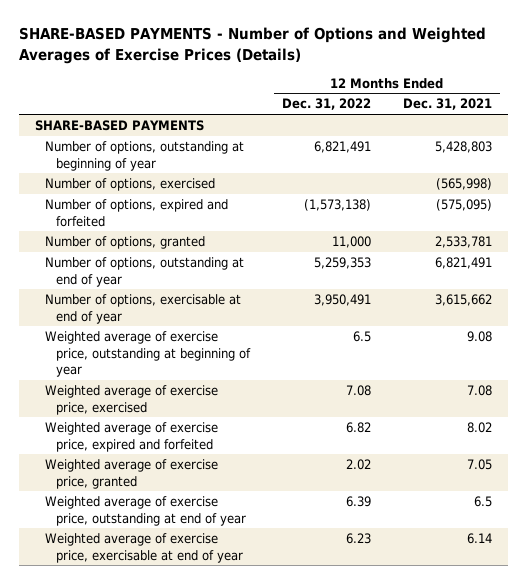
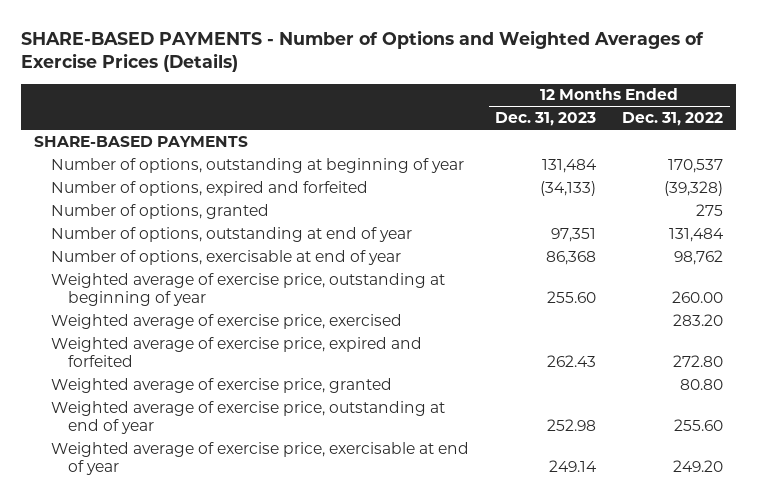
- | 12 Months Ended Dec. 31, 2022 | 12 Months Ended Dec. 31, 2021
+ | 12 Months Ended Dec. 31, 2023 | 12 Months Ended Dec. 31, 2022
- Number of options, outstanding at beginning of year | 6,821,491 | 5,428,803
- Number of options, exercised | | (565,998)
- Number of options, expired and forfeited | (1,573,138) | (575,095)
- Number of options, granted | 11,000 | 2,533,781
- Number of options, outstanding at end of year | 5,259,353 | 6,821,491
- Number of options, exercisable at end of year | 3,950,491 | 3,615,662
- Weighted average of exercise price, outstanding at beginning of year | 6.5 | 9.08
- Weighted average of exercise price, exercised | 7.08 | 7.08
- Weighted average of exercise price, expired and forfeited | 6.82 | 8.02
- Weighted average of exercise price, granted | 2.02 | 7.05
- Weighted average of exercise price, outstanding at end of year | 6.39 | 6.5
- Weighted average of exercise price, exercisable at end of year | 6.23 | 6.14
+ Number of options, outstanding at beginning of year | 131,484 | 170,537
+ Number of options, expired and forfeited | (34,133) | (39,328)
+ Number of options, granted | | 275
+ Number of options, outstanding at end of year | 97,351 | 131,484
+ Number of options, exercisable at end of year | 86,368 | 98,762
+ Weighted average of exercise price, outstanding at beginning of year | 255.60 | 260.00
+ Weighted average of exercise price, exercised | | 283.20
+ Weighted average of exercise price, expired and forfeited | 262.43 | 272.80
+ Weighted average of exercise price, granted | | 80.80
+ Weighted average of exercise price, outstanding at end of year | 252.98 | 255.60
+ Weighted average of exercise price, exercisable at end of year | 249.14 | 249.20

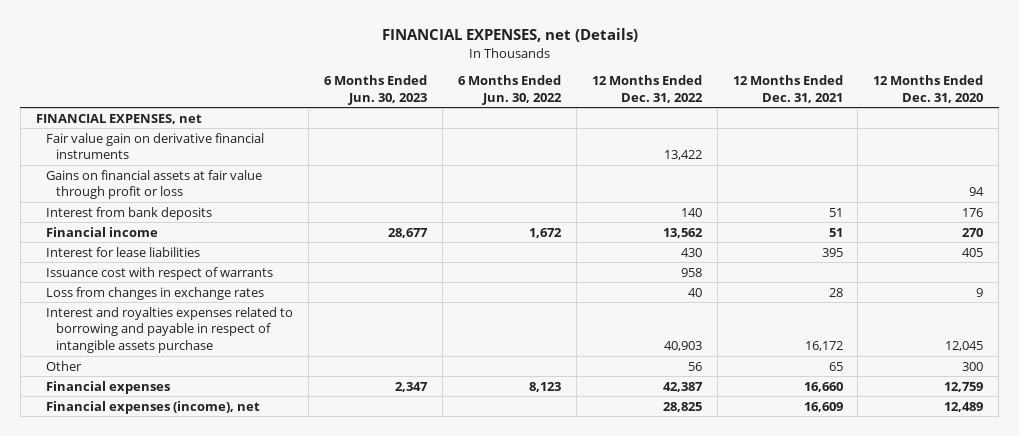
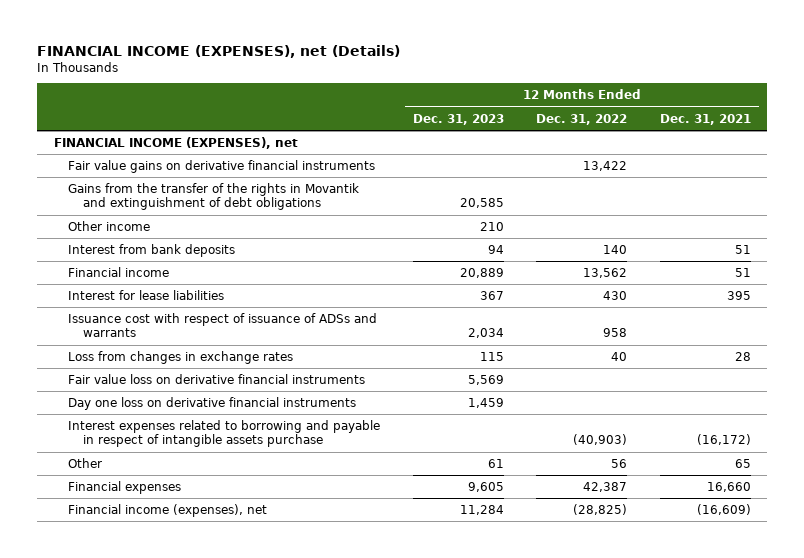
- FINANCIAL EXPENSES, net (Details)
+ FINANCIAL INCOME (EXPENSES), net (Details)
- | 6 Months Ended Jun. 30, 2023 | 6 Months Ended Jun. 30, 2022 | 12 Months Ended Dec. 31, 2022 | 12 Months Ended Dec. 31, 2021 | 12 Months Ended Dec. 31, 2020
+ | 12 Months Ended Dec. 31, 2023 | 12 Months Ended Dec. 31, 2022 | 12 Months Ended Dec. 31, 2021
- FINANCIAL EXPENSES, net
- Fair value gain on derivative financial instruments | | | 13,422 | |
- Gains on financial assets at fair value through profit or loss | | | | | 94
+ FINANCIAL INCOME (EXPENSES), net
+ Fair value gains on derivative financial instruments | | 13,422 |
+ Gains from the transfer of the rights in Movantik and extinguishment of debt obligations | 20,585 | |
+ Other income | 210 | |
- Issuance cost with respect of warrants | | | 958 | |
+ Issuance cost with respect of issuance of ADSs and warrants | 2,034 | 958 |
- Interest and royalties expenses related to borrowing and payable in respect of intangible assets purchase | | | 40,903 | 16,172 | 12,045
+ Fair value loss on derivative financial instruments | 5,569 | |
+ Day one loss on derivative financial instruments | 1,459 | |
+ Interest expenses related to borrowing and payable in respect of intangible assets purchase | | (40,903) | (16,172)
- Financial expenses (income), net | | | 28,825 | 16,609 | 12,489
+ Financial income (expenses), net | 11,284 | (28,825) | (16,609)

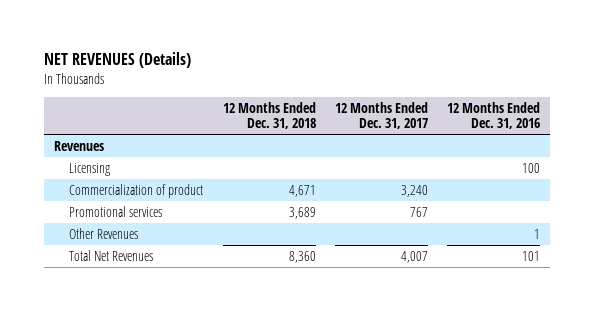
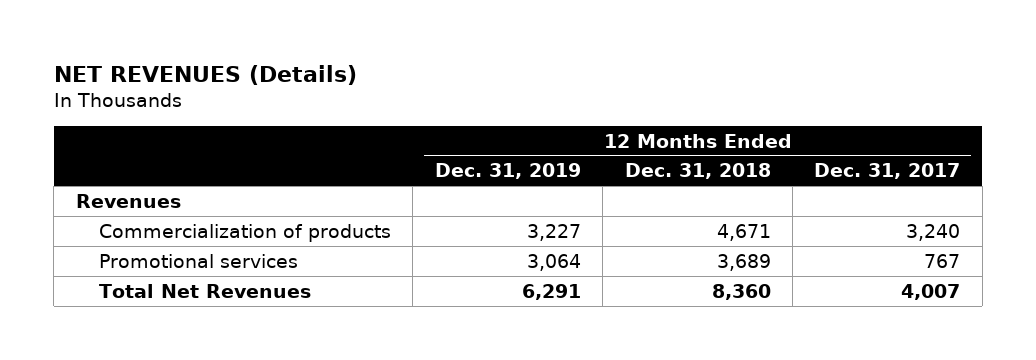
- | 12 Months Ended Dec. 31, 2018 | 12 Months Ended Dec. 31, 2017 | 12 Months Ended Dec. 31, 2016
+ | 12 Months Ended Dec. 31, 2019 | 12 Months Ended Dec. 31, 2018 | 12 Months Ended Dec. 31, 2017
- Licensing | | | 100
- Commercialization of product | 4,671 | 3,240 |
+ Commercialization of products | 3,227 | 4,671 | 3,240
- Other Revenues | | | 1

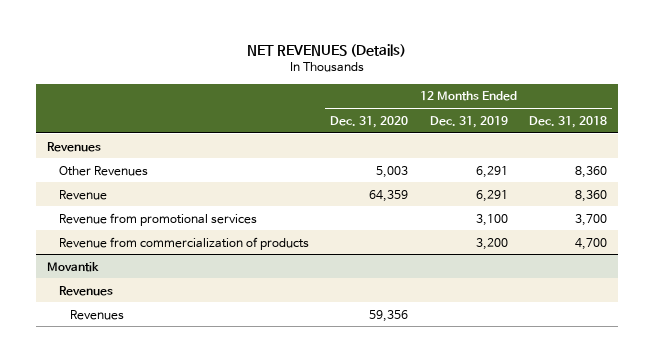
- | 12 Months Ended Dec. 31, 2019 | 12 Months Ended Dec. 31, 2018 | 12 Months Ended Dec. 31, 2017
+ | 12 Months Ended Dec. 31, 2020 | 12 Months Ended Dec. 31, 2019 | 12 Months Ended Dec. 31, 2018
- Commercialization of products | 3,227 | 4,671 | 3,240
- Promotional services | 3,064 | 3,689 | 767
- Total Net Revenues | 6,291 | 8,360 | 4,007
+ Other Revenues | 5,003 | 6,291 | 8,360
+ Revenue | 64,359 | 6,291 | 8,360
+ Revenue from promotional services | | 3,100 | 3,700
+ Revenue from commercialization of products | | 3,200 | 4,700
+ Movantik
+ Revenues
+ Revenues | 59,356 | |

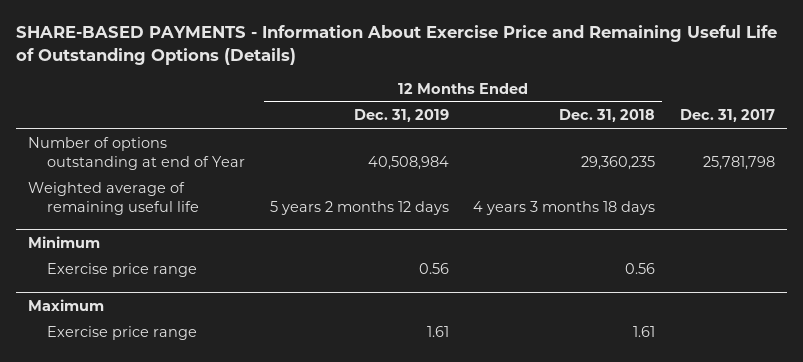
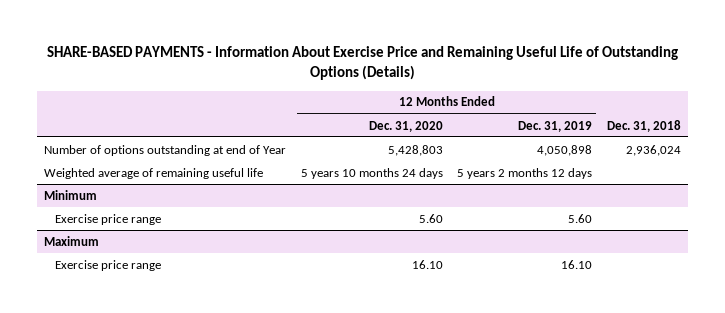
- | 12 Months Ended Dec. 31, 2019 | 12 Months Ended Dec. 31, 2018 | Dec. 31, 2017
+ | 12 Months Ended Dec. 31, 2020 | 12 Months Ended Dec. 31, 2019 | Dec. 31, 2018
- Number of options outstanding at end of Year | 40,508,984 | 29,360,235 | 25,781,798
+ Number of options outstanding at end of Year | 5,428,803 | 4,050,898 | 2,936,024
@ Minimum
- Exercise price range | 0.56 | 0.56 |
+ Exercise price range | 5.60 | 5.60 |
@ Maximum
- Exercise price range | 1.61 | 1.61 |
+ Exercise price range | 16.10 | 16.10 |

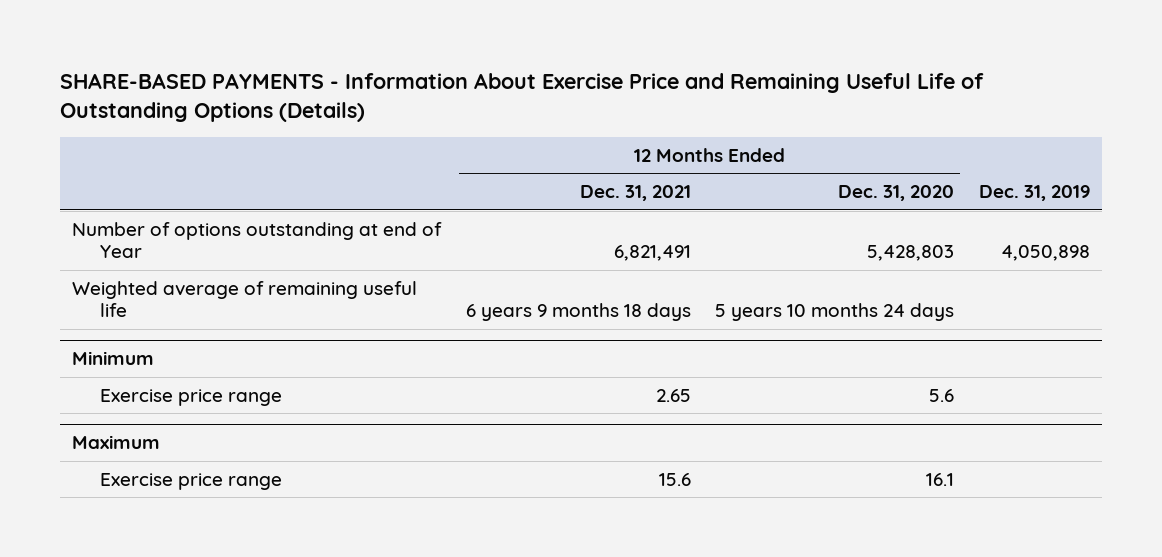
- | 12 Months Ended Dec. 31, 2020 | 12 Months Ended Dec. 31, 2019 | Dec. 31, 2018
+ | 12 Months Ended Dec. 31, 2021 | 12 Months Ended Dec. 31, 2020 | Dec. 31, 2019
@ Minimum
- Exercise price range | 5.60 | 5.60 |
+ Exercise price range | 2.65 | 5.6 |
@ Maximum
- Exercise price range | 16.10 | 16.10 |
+ Exercise price range | 15.6 | 16.1 |

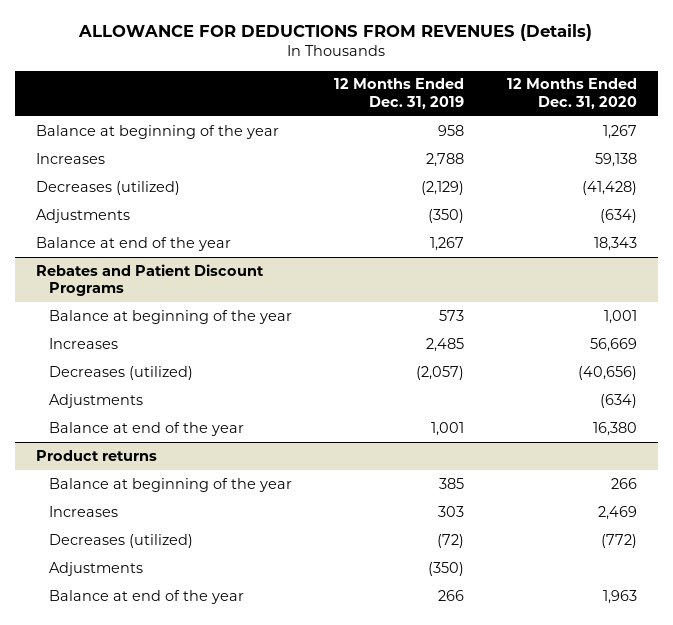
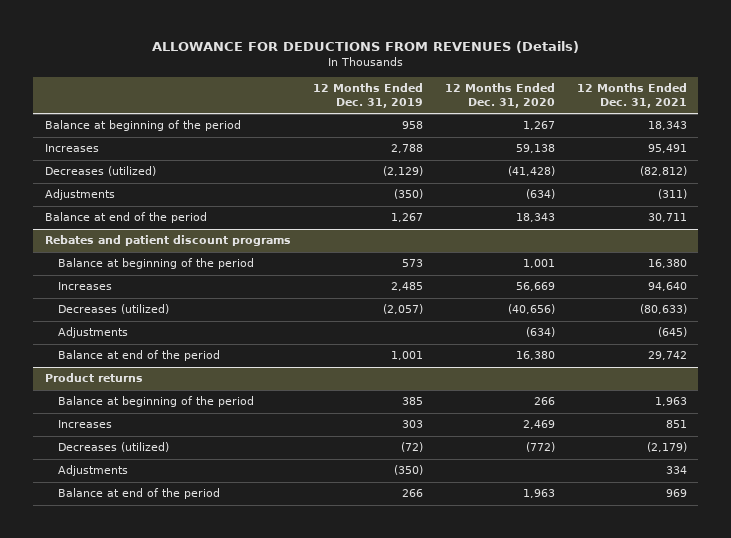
- | 12 Months Ended Dec. 31, 2019 | 12 Months Ended Dec. 31, 2020
+ | 12 Months Ended Dec. 31, 2019 | 12 Months Ended Dec. 31, 2020 | 12 Months Ended Dec. 31, 2021
- Balance at beginning of the year | 958 | 1,267
+ Balance at beginning of the period | 958 | 1,267 | 18,343
- Balance at end of the year | 1,267 | 18,343
- Rebates and Patient Discount Programs
- Balance at beginning of the year | 573 | 1,001
+ Balance at end of the period | 1,267 | 18,343 | 30,711
+ Rebates and patient discount programs
+ Balance at beginning of the period | 573 | 1,001 | 16,380
- Balance at end of the year | 1,001 | 16,380
+ Balance at end of the period | 1,001 | 16,380 | 29,742
@ Product returns
- Balance at beginning of the year | 385 | 266
+ Balance at beginning of the period | 385 | 266 | 1,963
- Balance at end of the year | 266 | 1,963
+ Balance at end of the period | 266 | 1,963 | 969

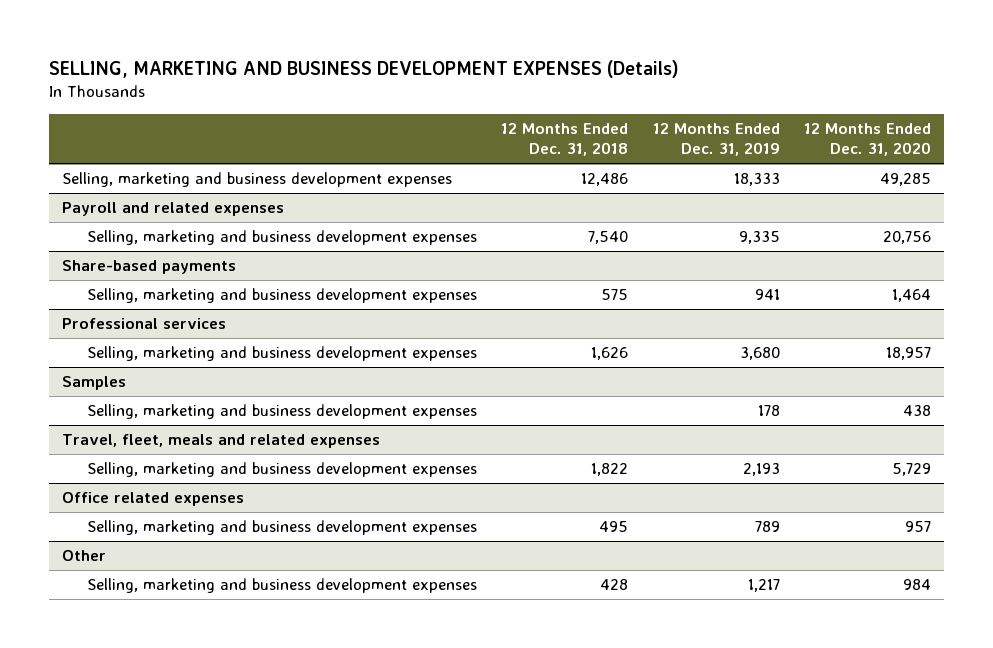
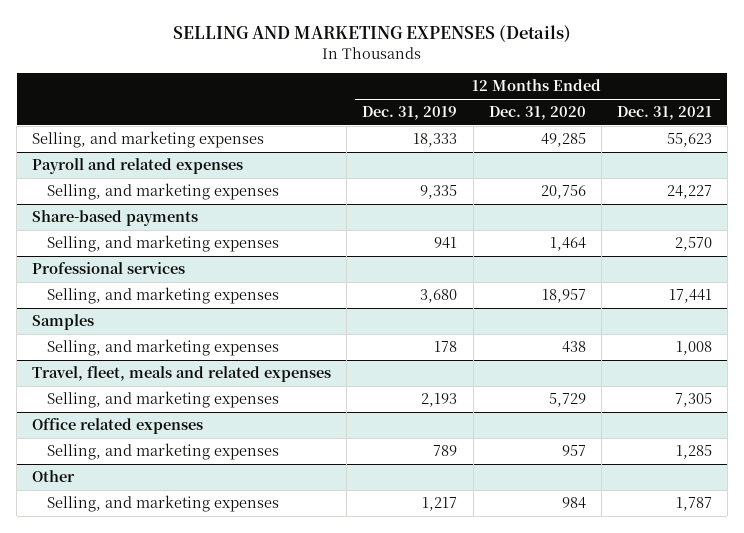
- SELLING, MARKETING AND BUSINESS DEVELOPMENT EXPENSES (Details)
+ SELLING AND MARKETING EXPENSES (Details)
- | 12 Months Ended Dec. 31, 2018 | 12 Months Ended Dec. 31, 2019 | 12 Months Ended Dec. 31, 2020
+ | 12 Months Ended Dec. 31, 2019 | 12 Months Ended Dec. 31, 2020 | 12 Months Ended Dec. 31, 2021
- Selling, marketing and business development expenses | 12,486 | 18,333 | 49,285
+ Selling, and marketing expenses | 18,333 | 49,285 | 55,623
@ Payroll and related expenses
- Selling, marketing and business development expenses | 7,540 | 9,335 | 20,756
+ Selling, and marketing expenses | 9,335 | 20,756 | 24,227
@ Share-based payments
- Selling, marketing and business development expenses | 575 | 941 | 1,464
+ Selling, and marketing expenses | 941 | 1,464 | 2,570
@ Professional services
- Selling, marketing and business development expenses | 1,626 | 3,680 | 18,957
+ Selling, and marketing expenses | 3,680 | 18,957 | 17,441
@ Samples
- Selling, marketing and business development expenses | | 178 | 438
+ Selling, and marketing expenses | 178 | 438 | 1,008
@ Travel, fleet, meals and related expenses
- Selling, marketing and business development expenses | 1,822 | 2,193 | 5,729
+ Selling, and marketing expenses | 2,193 | 5,729 | 7,305
@ Office related expenses
- Selling, marketing and business development expenses | 495 | 789 | 957
+ Selling, and marketing expenses | 789 | 957 | 1,285
@ Other
- Selling, marketing and business development expenses | 428 | 1,217 | 984
+ Selling, and marketing expenses | 1,217 | 984 | 1,787

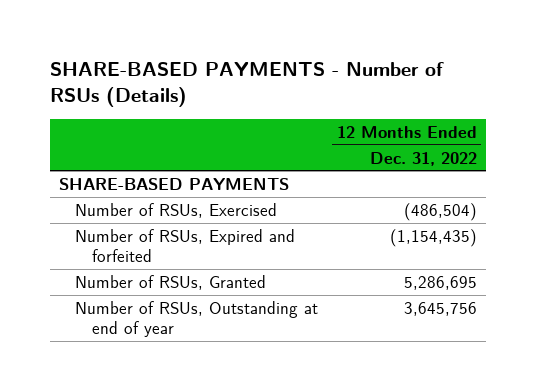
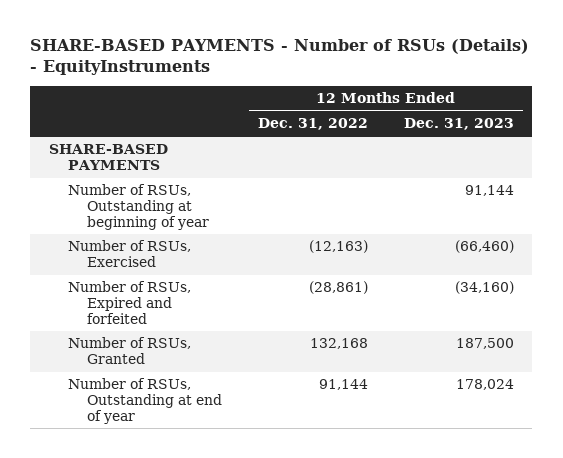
- SHARE-BASED PAYMENTS - Number of RSUs (Details)
+ SHARE-BASED PAYMENTS - Number of RSUs (Details) - EquityInstruments
- | 12 Months Ended Dec. 31, 2022
+ | 12 Months Ended Dec. 31, 2022 | 12 Months Ended Dec. 31, 2023
- Number of RSUs, Exercised | (486,504)
- Number of RSUs, Expired and forfeited | (1,154,435)
- Number of RSUs, Granted | 5,286,695
- Number of RSUs, Outstanding at end of year | 3,645,756
+ Number of RSUs, Outstanding at beginning of year | | 91,144
+ Number of RSUs, Exercised | (12,163) | (66,460)
+ Number of RSUs, Expired and forfeited | (28,861) | (34,160)
+ Number of RSUs, Granted | 132,168 | 187,500
+ Number of RSUs, Outstanding at end of year | 91,144 | 178,024

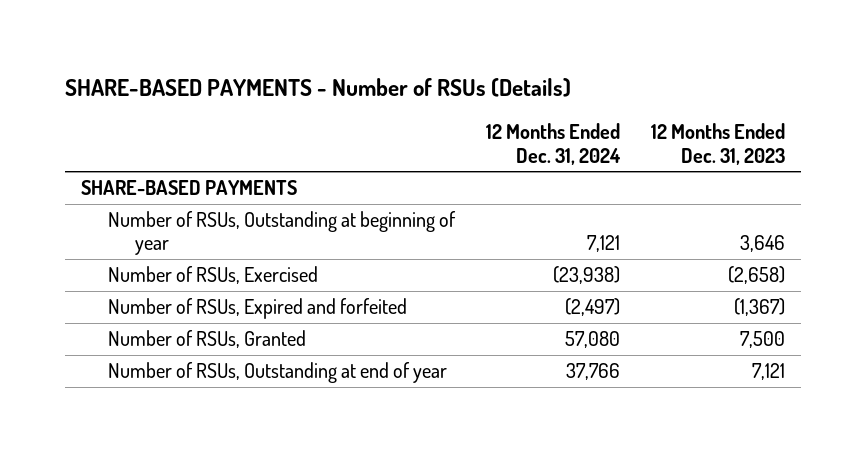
- SHARE-BASED PAYMENTS - Number of RSUs (Details) - EquityInstruments
+ SHARE-BASED PAYMENTS - Number of RSUs (Details)
- | 12 Months Ended Dec. 31, 2022 | 12 Months Ended Dec. 31, 2023
+ | 12 Months Ended Dec. 31, 2024 | 12 Months Ended Dec. 31, 2023
- Number of RSUs, Outstanding at beginning of year | | 91,144
- Number of RSUs, Exercised | (12,163) | (66,460)
- Number of RSUs, Expired and forfeited | (28,861) | (34,160)
- Number of RSUs, Granted | 132,168 | 187,500
- Number of RSUs, Outstanding at end of year | 91,144 | 178,024
+ Number of RSUs, Outstanding at beginning of year | 7,121 | 3,646
+ Number of RSUs, Exercised | (23,938) | (2,658)
+ Number of RSUs, Expired and forfeited | (2,497) | (1,367)
+ Number of RSUs, Granted | 57,080 | 7,500
+ Number of RSUs, Outstanding at end of year | 37,766 | 7,121

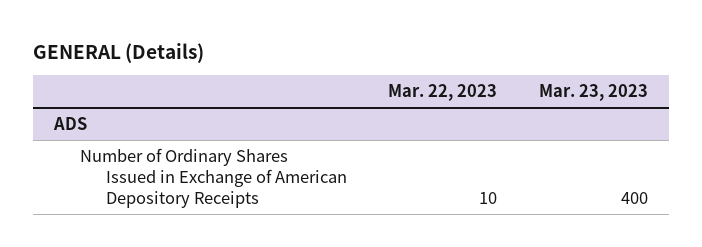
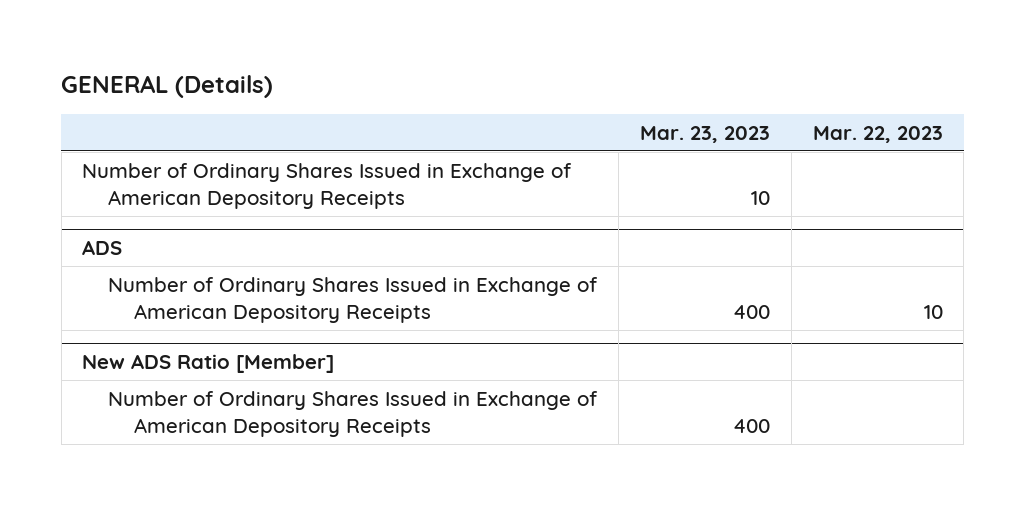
- | Mar. 22, 2023 | Mar. 23, 2023
+ | Mar. 23, 2023 | Mar. 22, 2023
+ Number of Ordinary Shares Issued in Exchange of American Depository Receipts | 10 |
+ New ADS Ratio [Member]
+ Number of Ordinary Shares Issued in Exchange of American Depository Receipts | 400 |

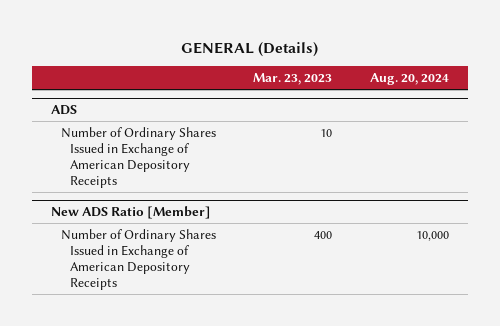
- | Mar. 23, 2023 | Mar. 22, 2023
+ | Mar. 23, 2023 | Aug. 20, 2024
- Number of Ordinary Shares Issued in Exchange of American Depository Receipts | 10 |
@ ADS
- Number of Ordinary Shares Issued in Exchange of American Depository Receipts | 400 | 10
+ Number of Ordinary Shares Issued in Exchange of American Depository Receipts | 10 |

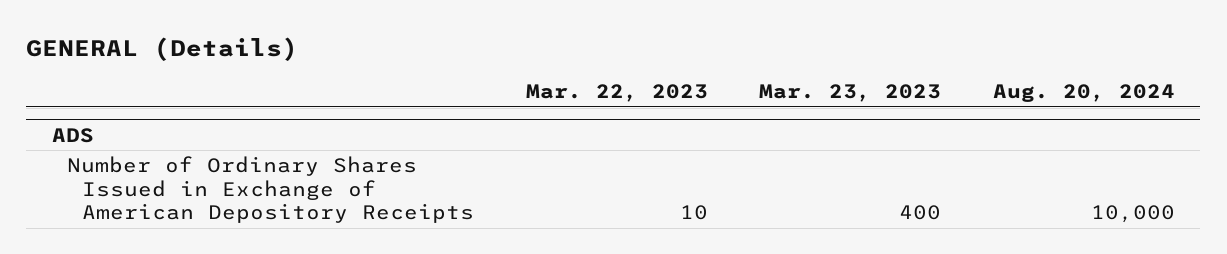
- | Mar. 23, 2023 | Aug. 20, 2024
+ | Mar. 22, 2023 | Mar. 23, 2023 | Aug. 20, 2024
@ ADS
- Number of Ordinary Shares Issued in Exchange of American Depository Receipts | 10 |
- New ADS Ratio [Member]

